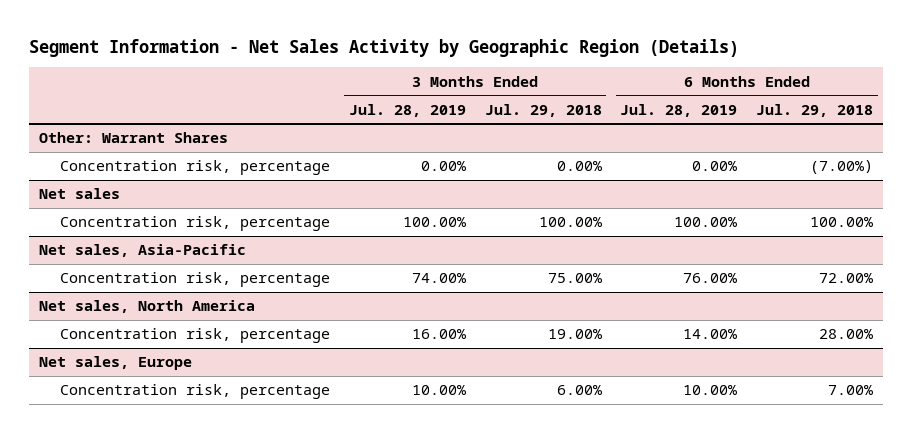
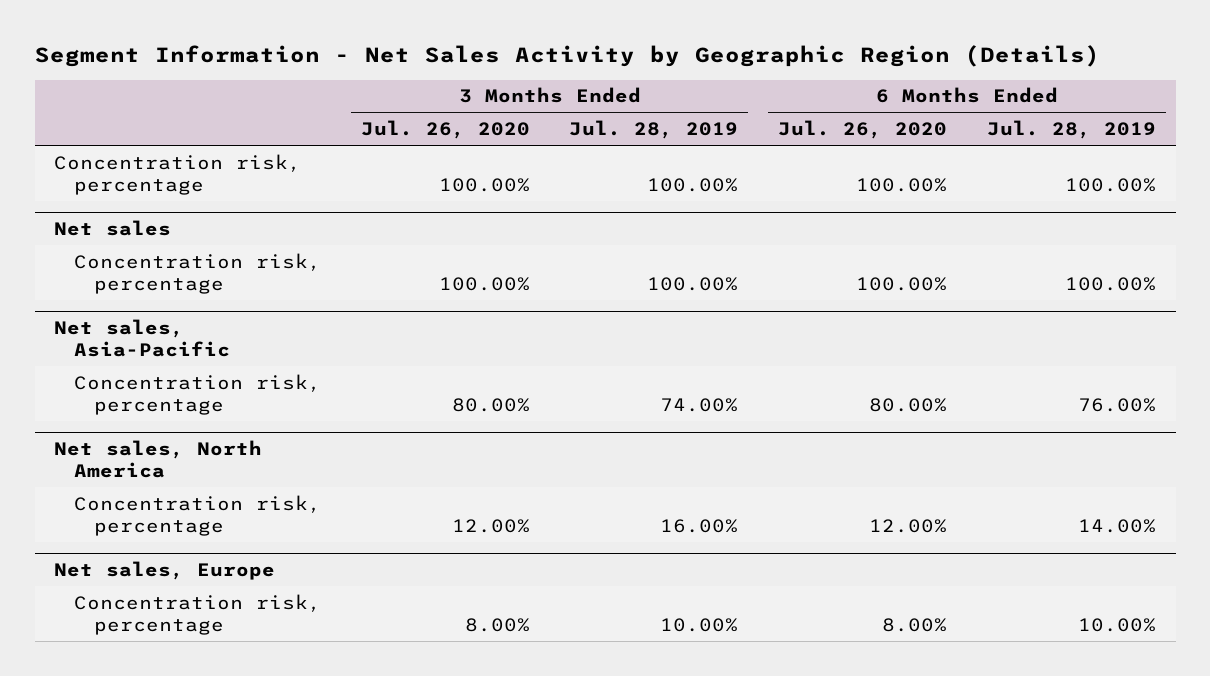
- | 3 Months Ended Jul. 28, 2019 | 3 Months Ended Jul. 29, 2018 | 6 Months Ended Jul. 28, 2019 | 6 Months Ended Jul. 29, 2018
+ | 3 Months Ended Jul. 26, 2020 | 3 Months Ended Jul. 28, 2019 | 6 Months Ended Jul. 26, 2020 | 6 Months Ended Jul. 28, 2019
- Other: Warrant Shares
- Concentration risk, percentage | 0.00% | 0.00% | 0.00% | (7.00%)
+ Concentration risk, percentage | 100.00% | 100.00% | 100.00% | 100.00%

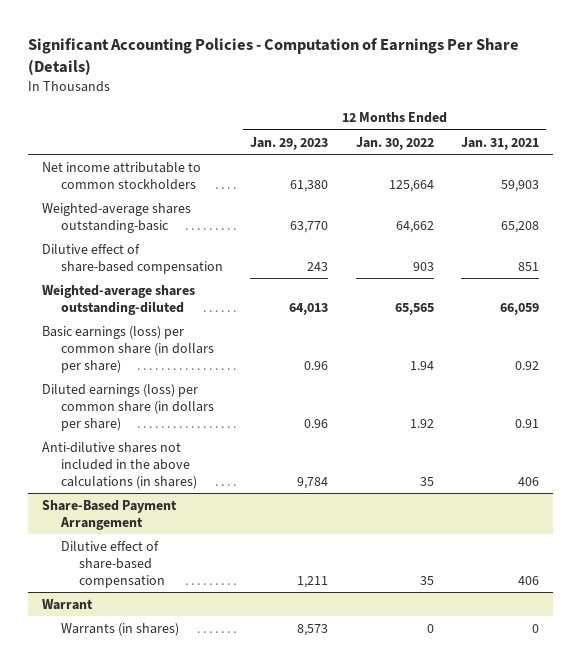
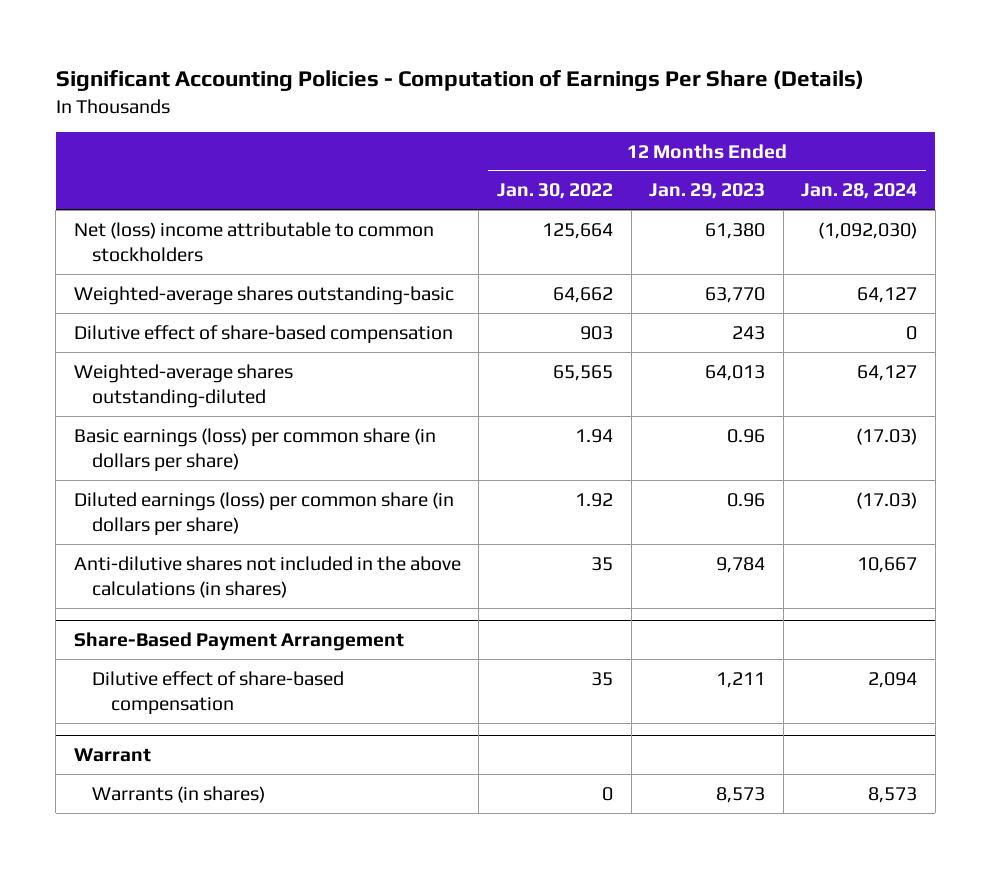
- | 12 Months Ended Jan. 29, 2023 | 12 Months Ended Jan. 30, 2022 | 12 Months Ended Jan. 31, 2021
+ | 12 Months Ended Jan. 30, 2022 | 12 Months Ended Jan. 29, 2023 | 12 Months Ended Jan. 28, 2024
- Net income attributable to common stockholders | 61,380 | 125,664 | 59,903
+ Net (loss) income attributable to common stockholders | 125,664 | 61,380 | (1,092,030)

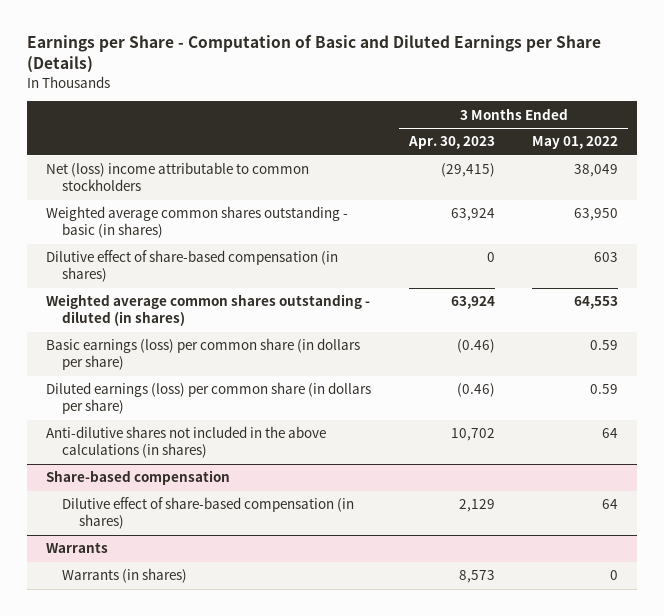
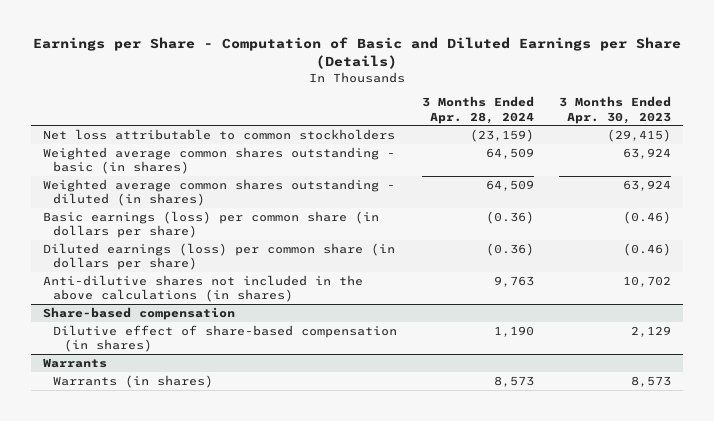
- | 3 Months Ended Apr. 30, 2023 | 3 Months Ended May 01, 2022
+ | 3 Months Ended Apr. 28, 2024 | 3 Months Ended Apr. 30, 2023
- Net (loss) income attributable to common stockholders | (29,415) | 38,049
+ Net loss attributable to common stockholders | (23,159) | (29,415)
- Dilutive effect of share-based compensation (in shares) | 0 | 603

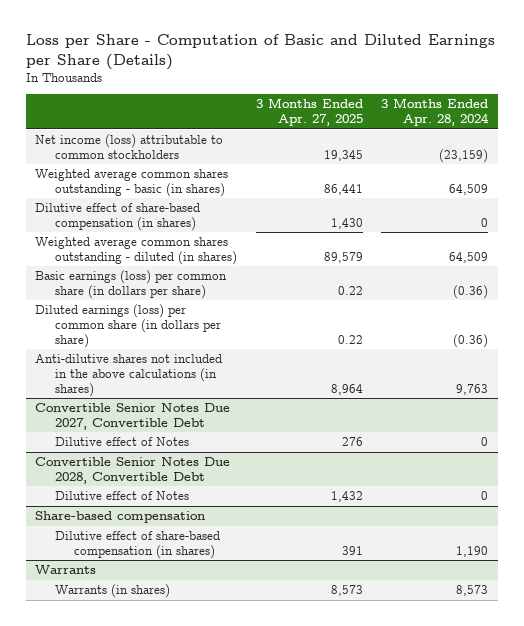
- Earnings per Share - Computation of Basic and Diluted Earnings per Share (Details)
+ Loss per Share - Computation of Basic and Diluted Earnings per Share (Details)
- | 3 Months Ended Apr. 28, 2024 | 3 Months Ended Apr. 30, 2023
+ | 3 Months Ended Apr. 27, 2025 | 3 Months Ended Apr. 28, 2024
- Net loss attributable to common stockholders | (23,159) | (29,415)
+ Net income (loss) attributable to common stockholders | 19,345 | (23,159)
+ Dilutive effect of share-based compensation (in shares) | 1,430 | 0
+ Convertible Senior Notes Due 2027, Convertible Debt
+ Dilutive effect of Notes | 276 | 0
+ Convertible Senior Notes Due 2028, Convertible Debt
+ Dilutive effect of Notes | 1,432 | 0

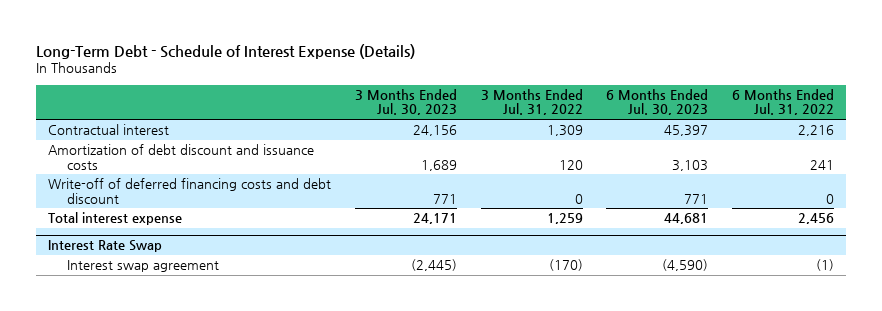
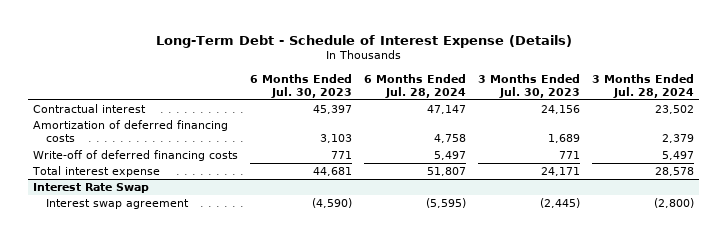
- | 3 Months Ended Jul. 30, 2023 | 3 Months Ended Jul. 31, 2022 | 6 Months Ended Jul. 30, 2023 | 6 Months Ended Jul. 31, 2022
+ | 6 Months Ended Jul. 30, 2023 | 6 Months Ended Jul. 28, 2024 | 3 Months Ended Jul. 30, 2023 | 3 Months Ended Jul. 28, 2024
- Amortization of debt discount and issuance costs | 1,689 | 120 | 3,103 | 241
- Write-off of deferred financing costs and debt discount | 771 | 0 | 771 | 0
+ Amortization of deferred financing costs | 3,103 | 4,758 | 1,689 | 2,379
+ Write-off of deferred financing costs | 771 | 5,497 | 771 | 5,497

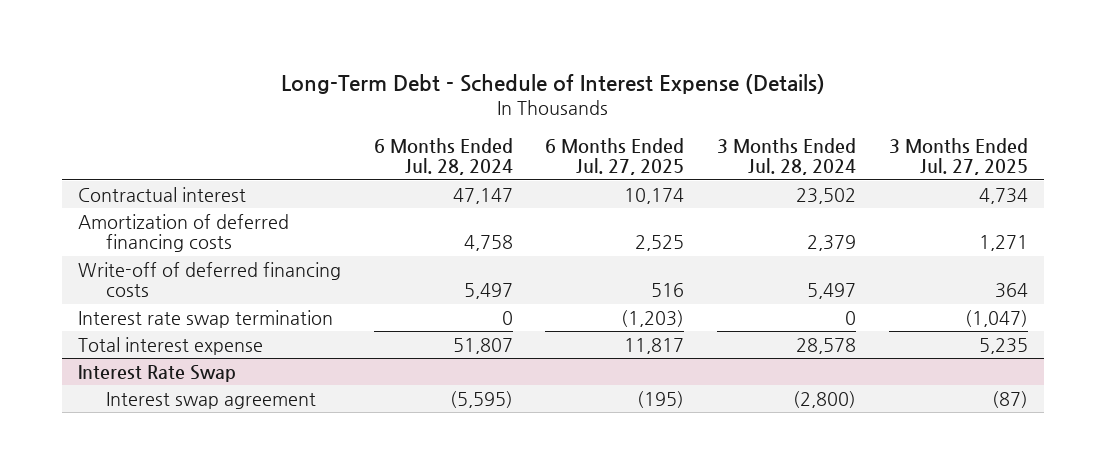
- | 6 Months Ended Jul. 30, 2023 | 6 Months Ended Jul. 28, 2024 | 3 Months Ended Jul. 30, 2023 | 3 Months Ended Jul. 28, 2024
+ | 6 Months Ended Jul. 28, 2024 | 6 Months Ended Jul. 27, 2025 | 3 Months Ended Jul. 28, 2024 | 3 Months Ended Jul. 27, 2025
+ Interest rate swap termination | 0 | (1,203) | 0 | (1,047)

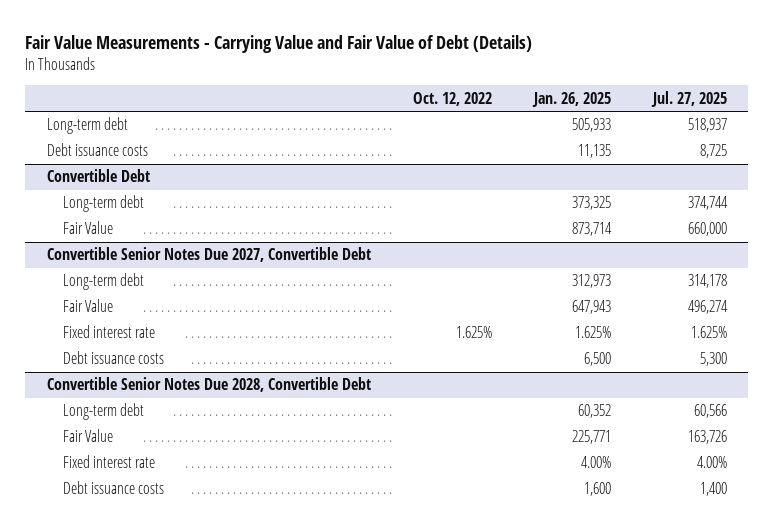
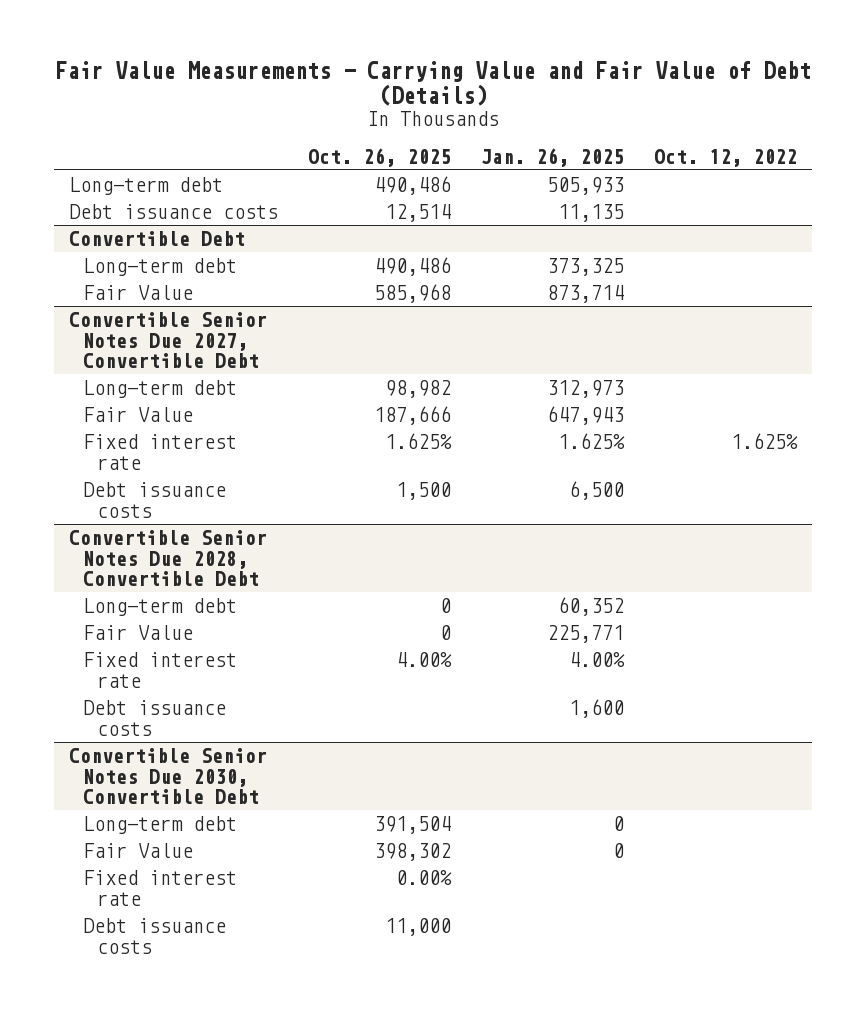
- | Oct. 12, 2022 | Jan. 26, 2025 | Jul. 27, 2025
+ | Oct. 26, 2025 | Jan. 26, 2025 | Oct. 12, 2022
+ Convertible Senior Notes Due 2030, Convertible Debt
+ Long-term debt | 391,504 | 0 |
+ Fair Value | 398,302 | 0 |
+ Fixed interest rate | 0.00% | |
+ Debt issuance costs | 11,000 | |

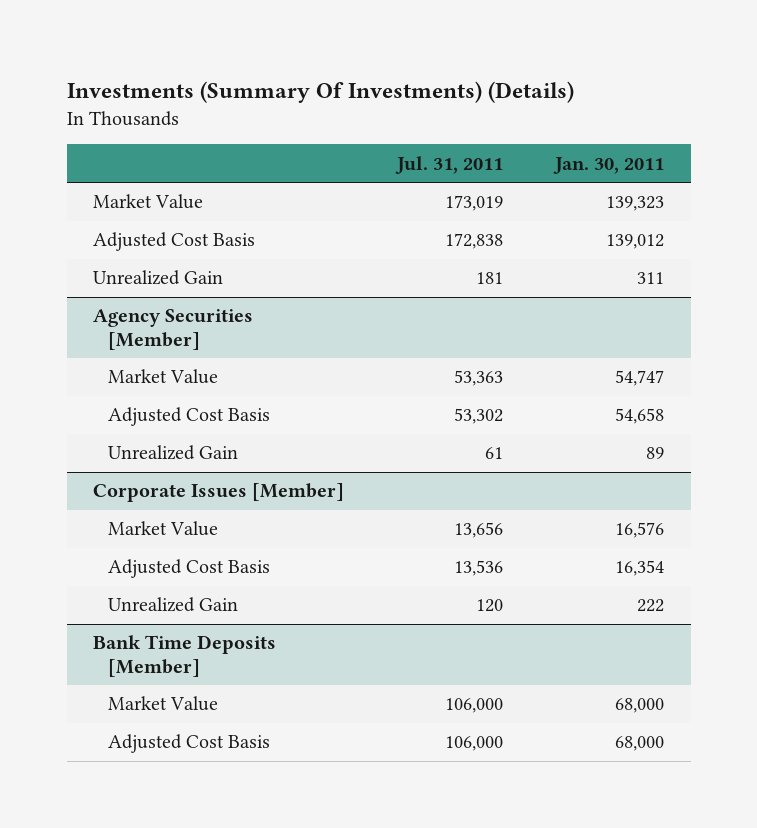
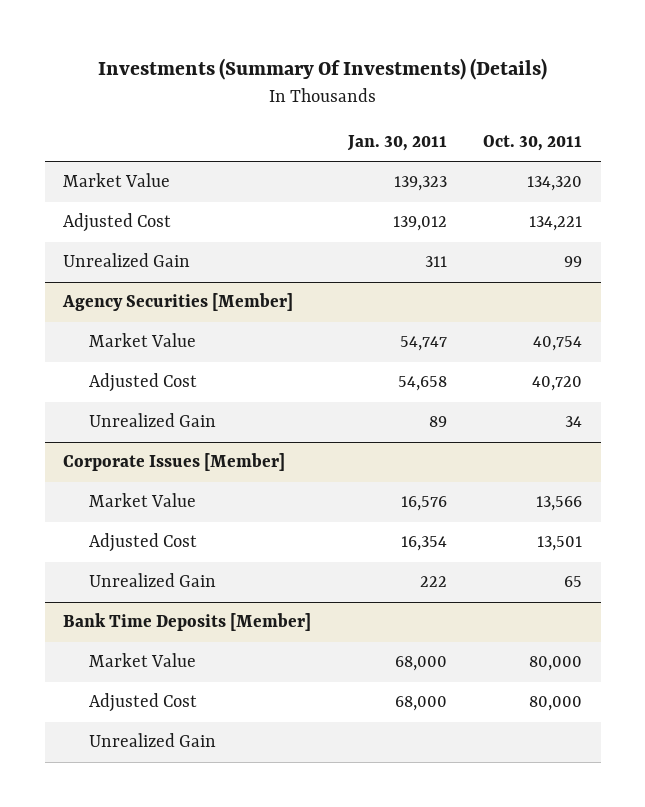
- | Jul. 31, 2011 | Jan. 30, 2011
+ | Jan. 30, 2011 | Oct. 30, 2011
- Adjusted Cost Basis | 172,838 | 139,012
+ Adjusted Cost | 139,012 | 134,221
@ Agency Securities [Member]
- Adjusted Cost Basis | 53,302 | 54,658
+ Adjusted Cost | 54,658 | 40,720
@ Corporate Issues [Member]
- Adjusted Cost Basis | 13,536 | 16,354
+ Adjusted Cost | 16,354 | 13,501
@ Bank Time Deposits [Member]
- Adjusted Cost Basis | 106,000 | 68,000
+ Adjusted Cost | 68,000 | 80,000
+ Unrealized Gain

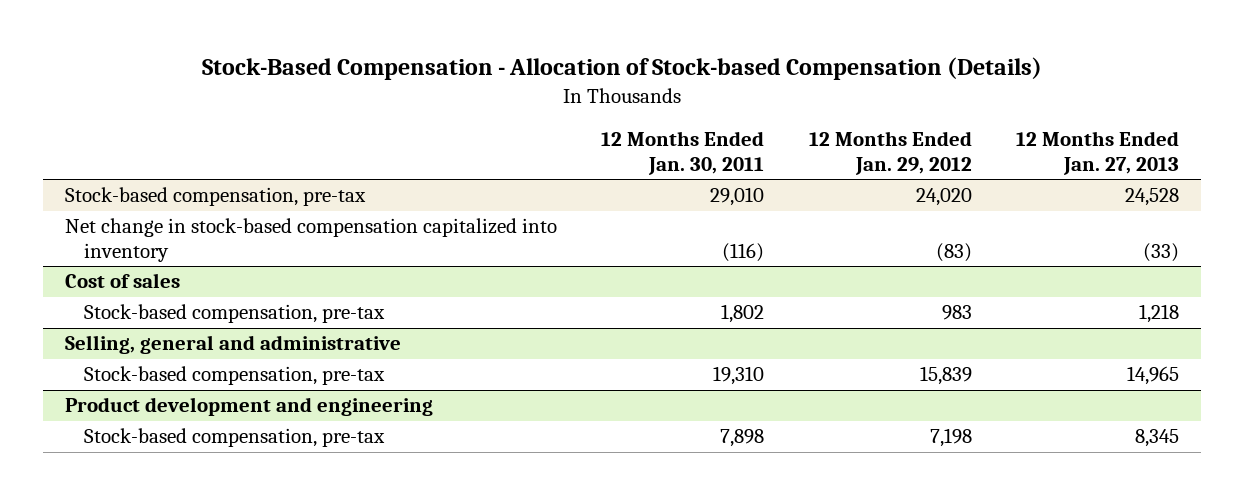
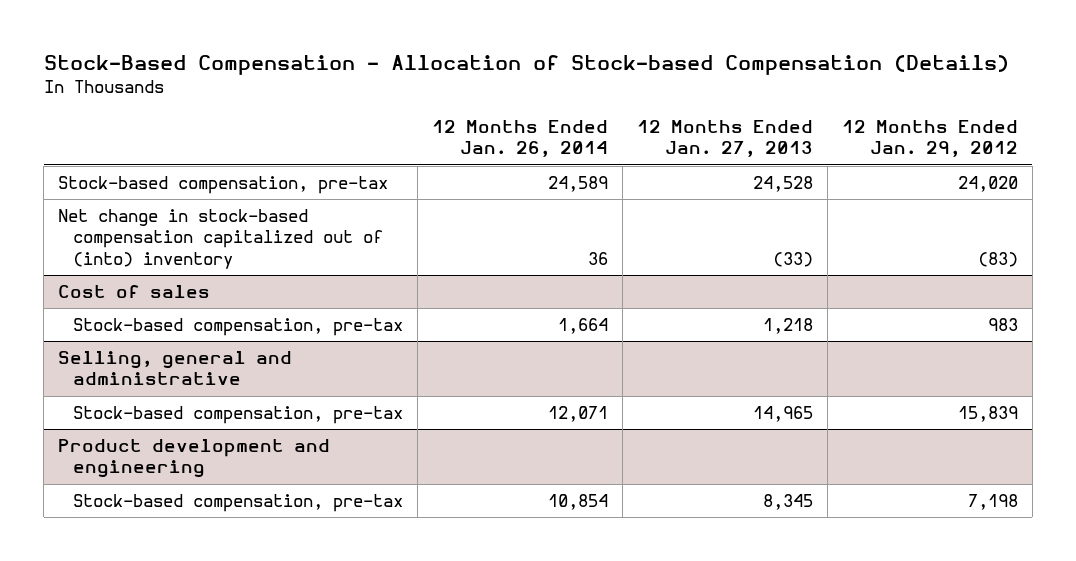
- | 12 Months Ended Jan. 30, 2011 | 12 Months Ended Jan. 29, 2012 | 12 Months Ended Jan. 27, 2013
+ | 12 Months Ended Jan. 26, 2014 | 12 Months Ended Jan. 27, 2013 | 12 Months Ended Jan. 29, 2012
- Net change in stock-based compensation capitalized into inventory | (116) | (83) | (33)
+ Net change in stock-based compensation capitalized out of (into) inventory | 36 | (33) | (83)

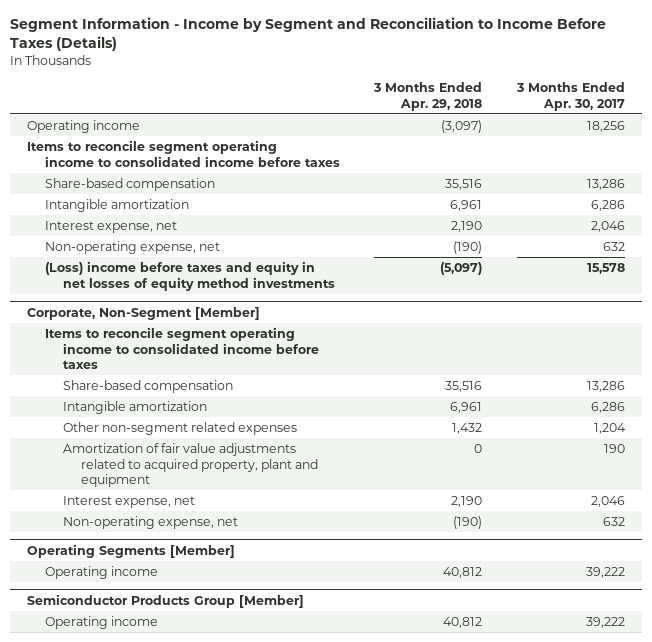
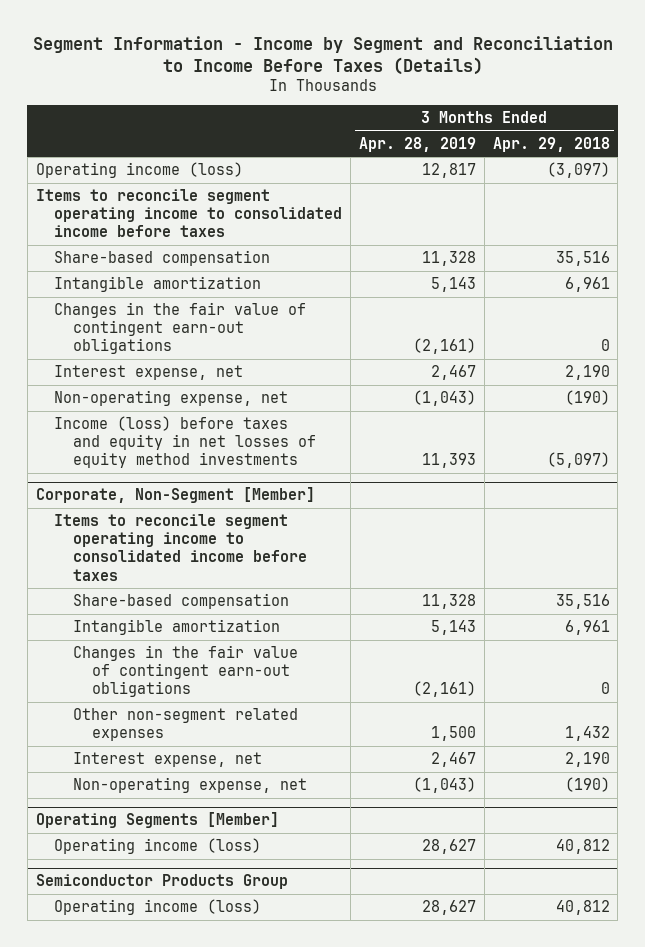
- | 3 Months Ended Apr. 29, 2018 | 3 Months Ended Apr. 30, 2017
+ | 3 Months Ended Apr. 28, 2019 | 3 Months Ended Apr. 29, 2018
- Operating income | (3,097) | 18,256
+ Operating income (loss) | 12,817 | (3,097)
+ Changes in the fair value of contingent earn-out obligations | (2,161) | 0
- (Loss) income before taxes and equity in net losses of equity method investments | (5,097) | 15,578
+ Income (loss) before taxes and equity in net losses of equity method investments | 11,393 | (5,097)
@ Corporate, Non-Segment [Member]
+ Changes in the fair value of contingent earn-out obligations | (2,161) | 0
- Amortization of fair value adjustments related to acquired property, plant and equipment | 0 | 190
@ Operating Segments [Member]
- Operating income | 40,812 | 39,222
- Semiconductor Products Group [Member]
- Operating income | 40,812 | 39,222
@ Operating Segments [Member]
+ Operating income (loss) | 28,627 | 40,812
+ Semiconductor Products Group
+ Operating income (loss) | 28,627 | 40,812

